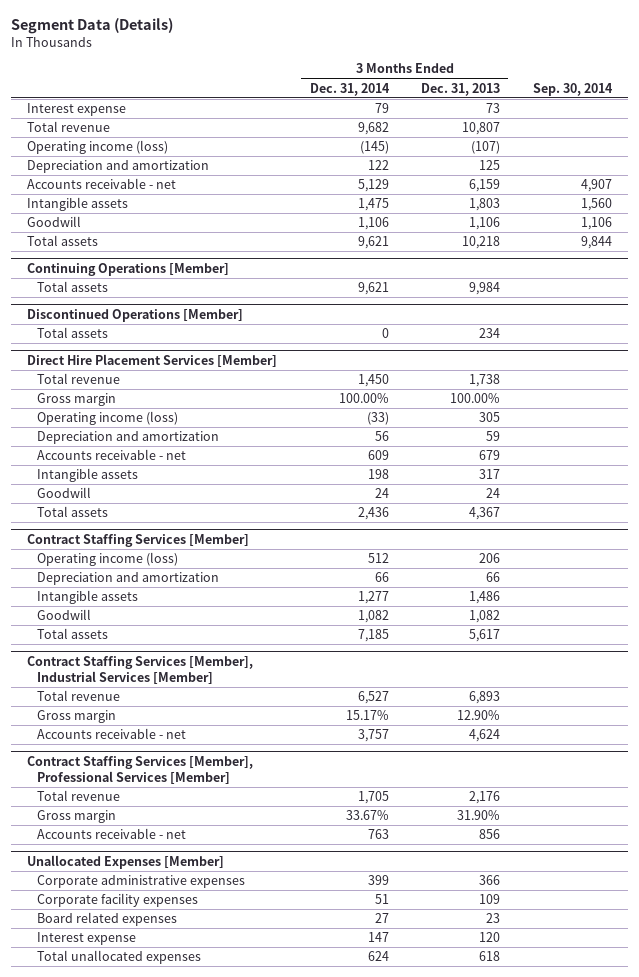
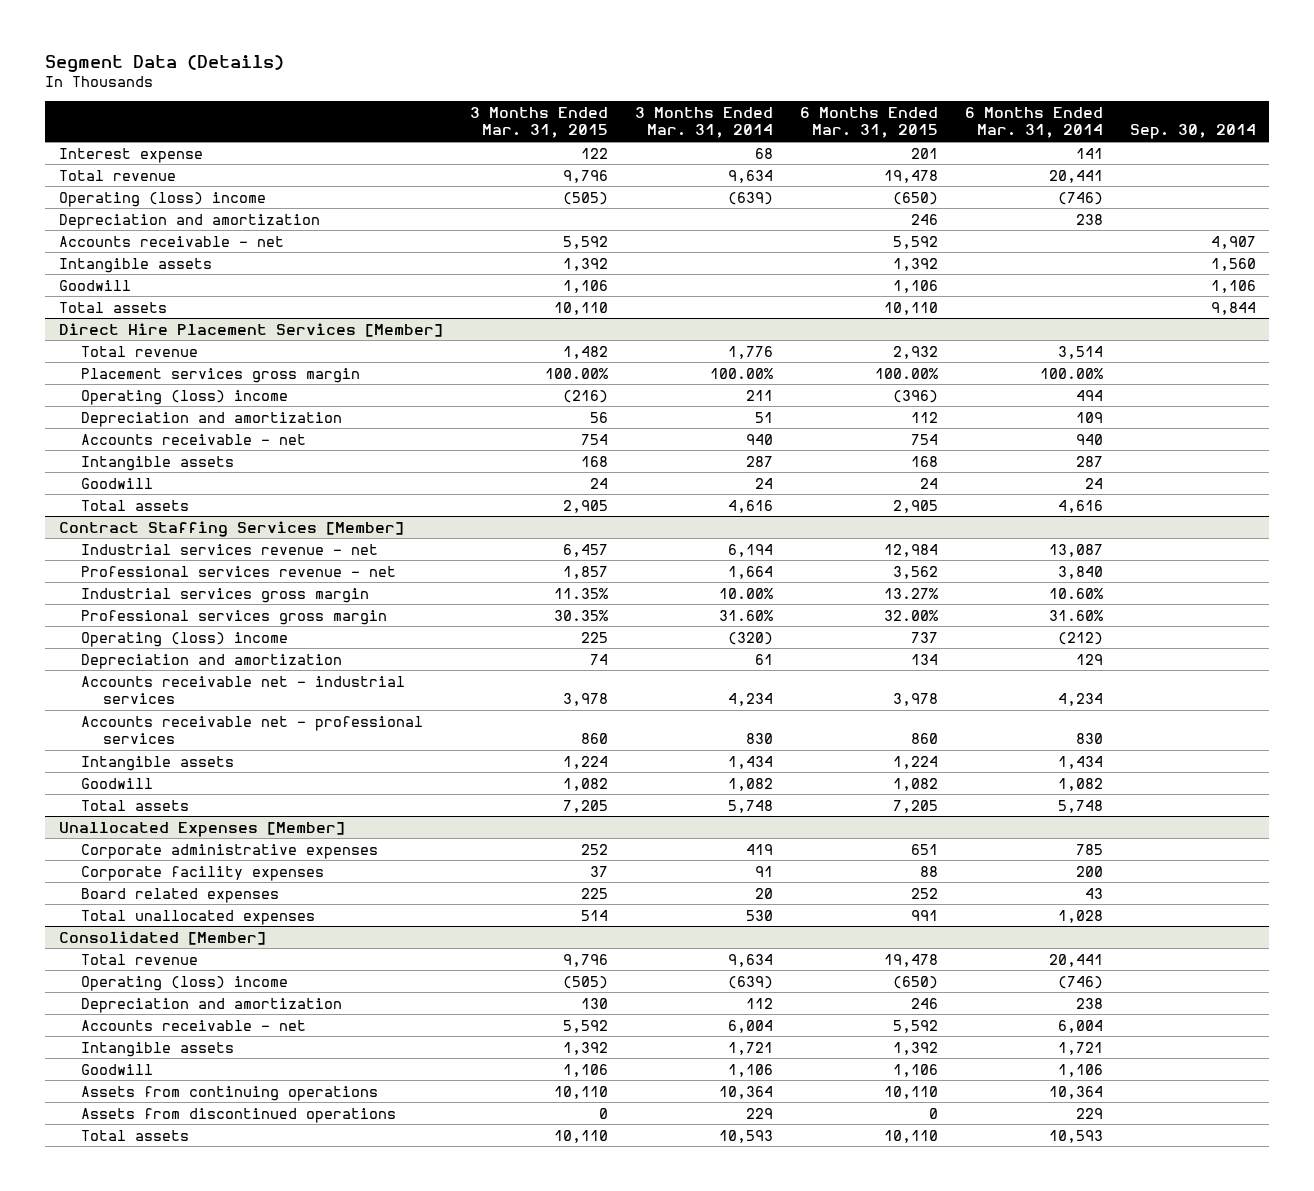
- | 3 Months Ended Dec. 31, 2014 | 3 Months Ended Dec. 31, 2013 | Sep. 30, 2014
+ | 3 Months Ended Mar. 31, 2015 | 3 Months Ended Mar. 31, 2014 | 6 Months Ended Mar. 31, 2015 | 6 Months Ended Mar. 31, 2014 | Sep. 30, 2014
- Operating income (loss) | (145) | (107) |
+ Operating (loss) income | (505) | (639) | (650) | (746) |
- Continuing Operations [Member]
- Total assets | 9,621 | 9,984 |
- Discontinued Operations [Member]
- Total assets | 0 | 234 |
@ Direct Hire Placement Services [Member]
- Gross margin | 100.00% | 100.00% |
- Operating income (loss) | (33) | 305 |
+ Placement services gross margin | 100.00% | 100.00% | 100.00% | 100.00% |
+ Operating (loss) income | (216) | 211 | (396) | 494 |
@ Contract Staffing Services [Member]
- Operating income (loss) | 512 | 206 |
+ Industrial services revenue - net | 6,457 | 6,194 | 12,984 | 13,087 |
+ Professional services revenue - net | 1,857 | 1,664 | 3,562 | 3,840 |
+ Industrial services gross margin | 11.35% | 10.00% | 13.27% | 10.60% |
+ Professional services gross margin | 30.35% | 31.60% | 32.00% | 31.60% |
+ Operating (loss) income | 225 | (320) | 737 | (212) |
+ Accounts receivable net - industrial services | 3,978 | 4,234 | 3,978 | 4,234 |
+ Accounts receivable net - professional services | 860 | 830 | 860 | 830 |
- Contract Staffing Services [Member], Industrial Services [Member]
- Total revenue | 6,527 | 6,893 |
- Gross margin | 15.17% | 12.90% |
- Accounts receivable - net | 3,757 | 4,624 |
- Contract Staffing Services [Member], Professional Services [Member]
- Total revenue | 1,705 | 2,176 |
- Gross margin | 33.67% | 31.90% |
- Accounts receivable - net | 763 | 856 |
@ Unallocated Expenses [Member]
- Interest expense | 147 | 120 |
+ Consolidated [Member]
+ Total revenue | 9,796 | 9,634 | 19,478 | 20,441 |
+ Operating (loss) income | (505) | (639) | (650) | (746) |
+ Depreciation and amortization | 130 | 112 | 246 | 238 |
+ Accounts receivable - net | 5,592 | 6,004 | 5,592 | 6,004 |
+ Intangible assets | 1,392 | 1,721 | 1,392 | 1,721 |
+ Goodwill | 1,106 | 1,106 | 1,106 | 1,106 |
+ Assets from continuing operations | 10,110 | 10,364 | 10,110 | 10,364 |
+ Assets from discontinued operations | 0 | 229 | 0 | 229 |
+ Total assets | 10,110 | 10,593 | 10,110 | 10,593 |

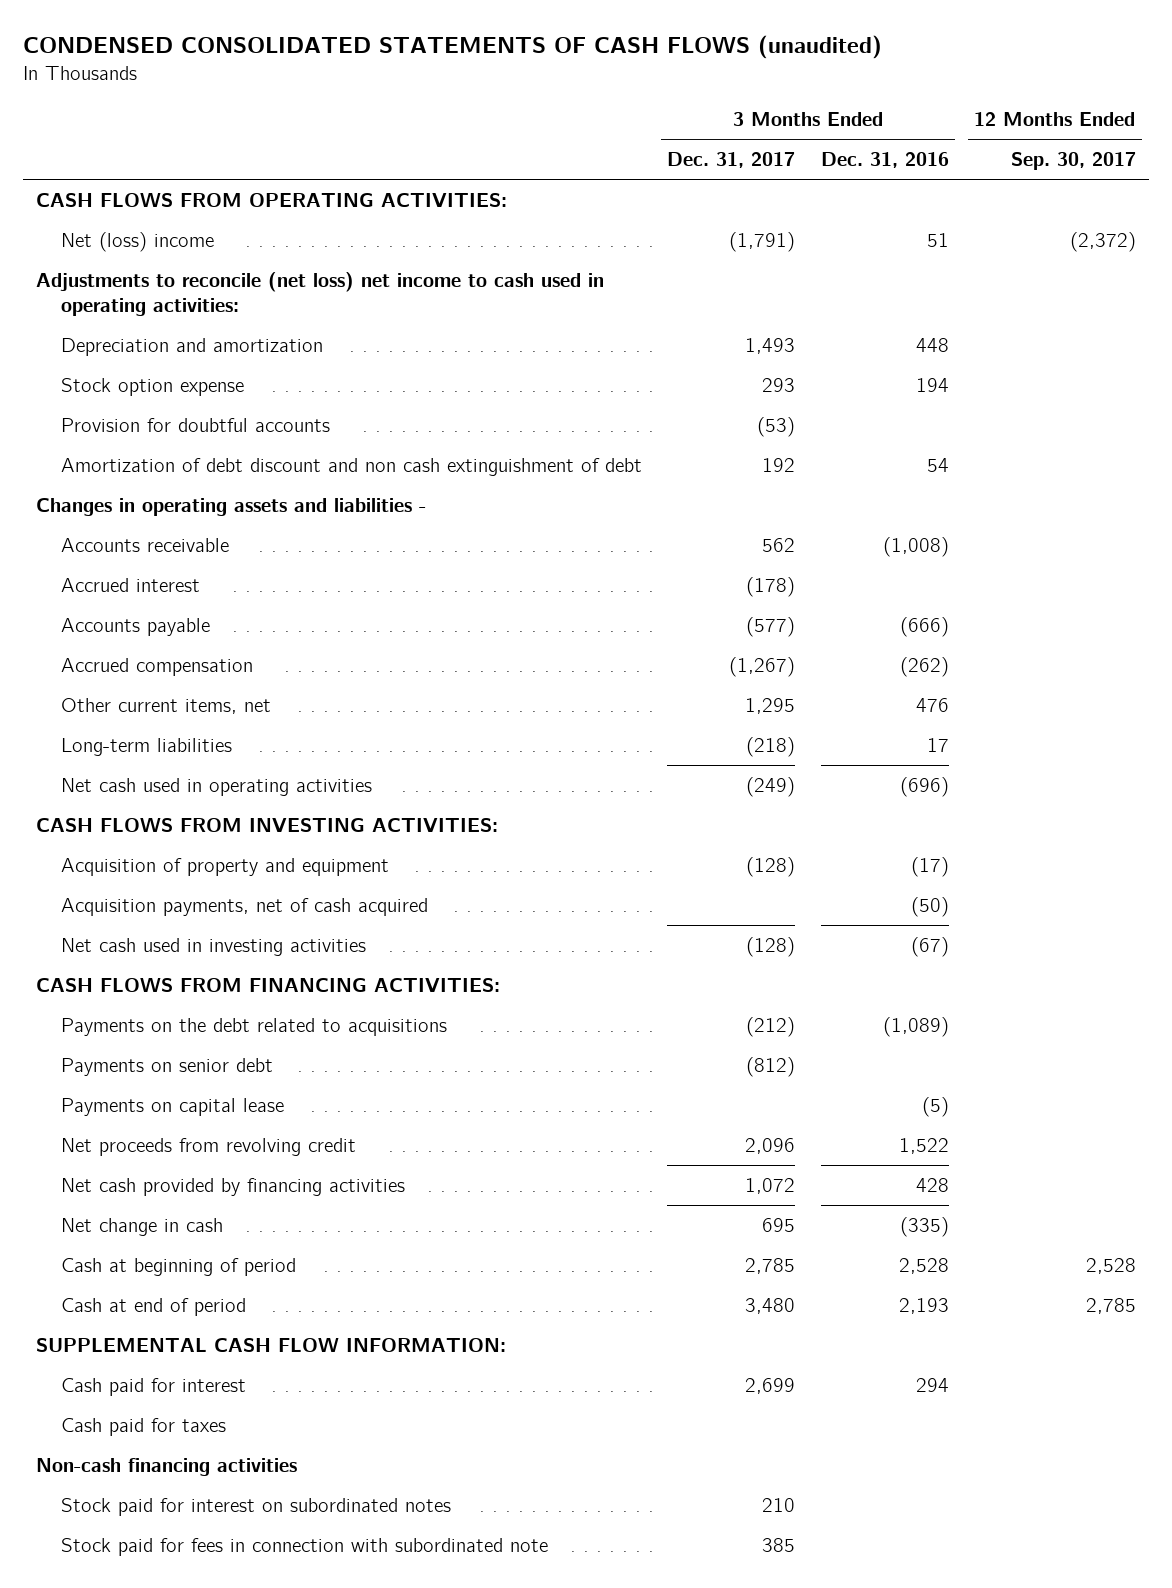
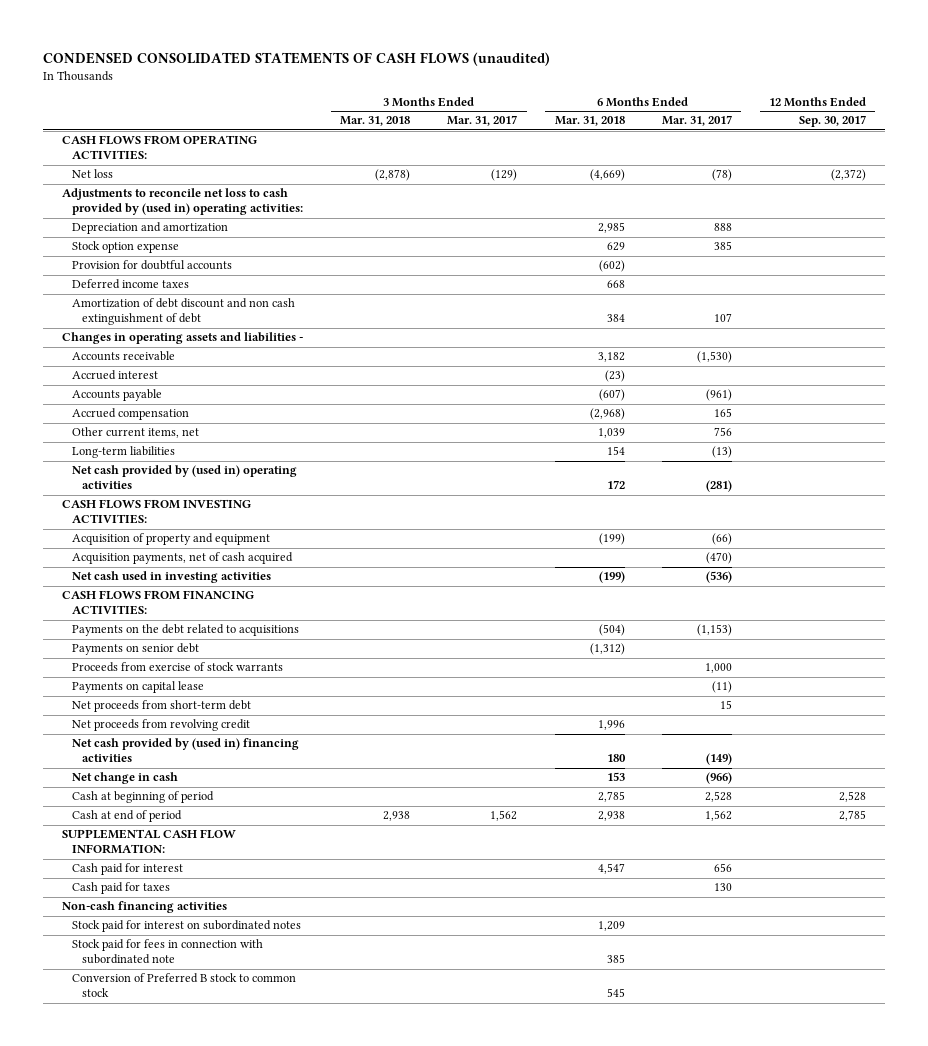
- | 3 Months Ended Dec. 31, 2017 | 3 Months Ended Dec. 31, 2016 | 12 Months Ended Sep. 30, 2017
+ | 3 Months Ended Mar. 31, 2018 | 3 Months Ended Mar. 31, 2017 | 6 Months Ended Mar. 31, 2018 | 6 Months Ended Mar. 31, 2017 | 12 Months Ended Sep. 30, 2017
- Net (loss) income | (1,791) | 51 | (2,372)
- Adjustments to reconcile (net loss) net income to cash used in operating activities:
+ Net loss | (2,878) | (129) | (4,669) | (78) | (2,372)
+ Adjustments to reconcile net loss to cash provided by (used in) operating activities:
+ Deferred income taxes | | | 668 | |
- Net cash used in operating activities | (249) | (696) |
+ Net cash provided by (used in) operating activities | | | 172 | (281) |
+ Proceeds from exercise of stock warrants | | | | 1,000 |
+ Net proceeds from short-term debt | | | | 15 |
- Net cash provided by financing activities | 1,072 | 428 |
+ Net cash provided by (used in) financing activities | | | 180 | (149) |
+ Conversion of Preferred B stock to common stock | | | 545 | |

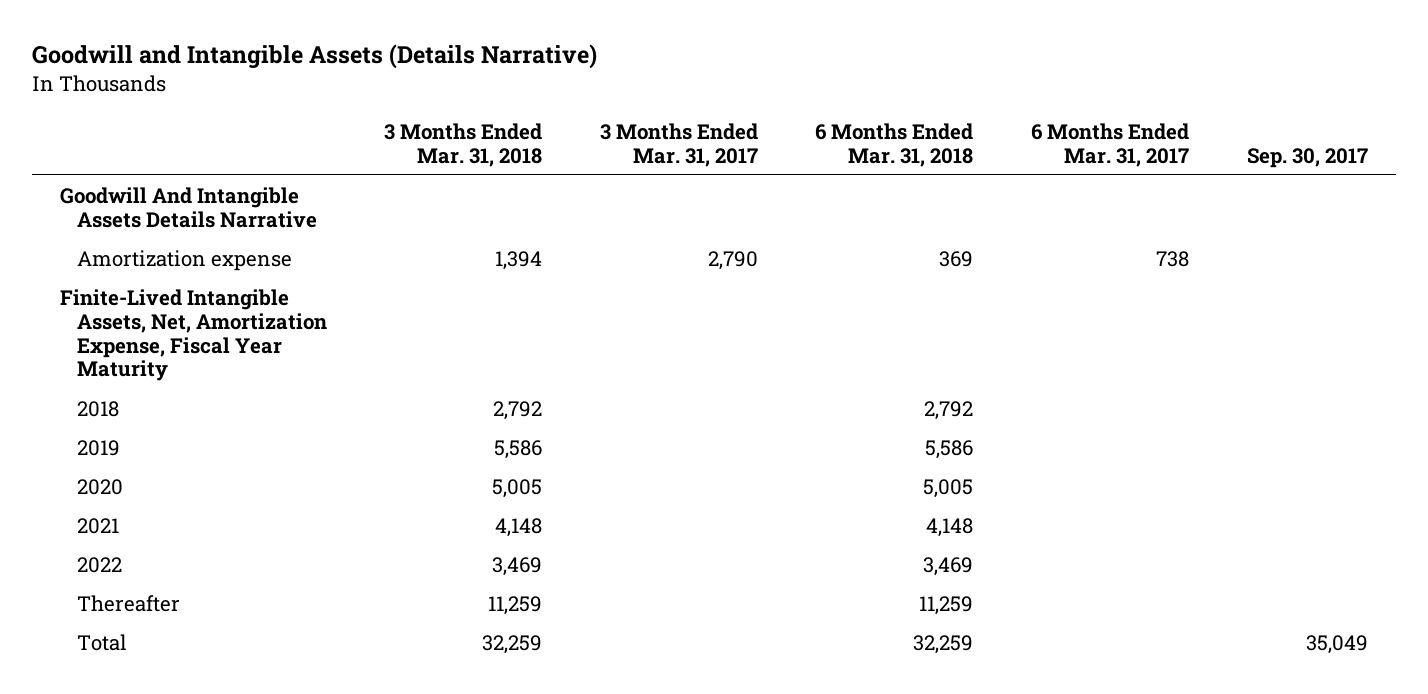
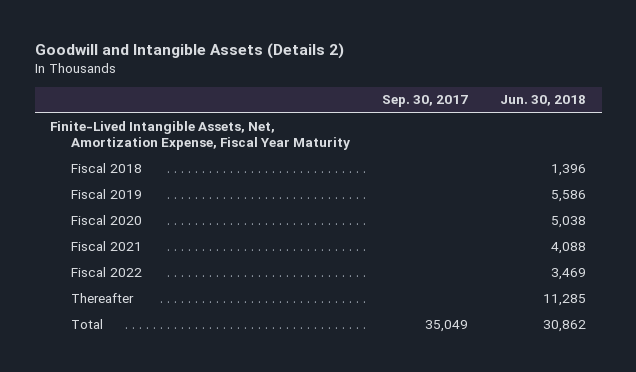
- Goodwill and Intangible Assets (Details Narrative)
+ Goodwill and Intangible Assets (Details 2)
- | 3 Months Ended Mar. 31, 2018 | 3 Months Ended Mar. 31, 2017 | 6 Months Ended Mar. 31, 2018 | 6 Months Ended Mar. 31, 2017 | Sep. 30, 2017
+ | Sep. 30, 2017 | Jun. 30, 2018
- Goodwill And Intangible Assets Details Narrative
- Amortization expense | 1,394 | 2,790 | 369 | 738 |
- 2018 | 2,792 | | 2,792 | |
- 2019 | 5,586 | | 5,586 | |
- 2020 | 5,005 | | 5,005 | |
- 2021 | 4,148 | | 4,148 | |
- 2022 | 3,469 | | 3,469 | |
+ Fiscal 2018 | | 1,396
+ Fiscal 2019 | | 5,586
+ Fiscal 2020 | | 5,038
+ Fiscal 2021 | | 4,088
+ Fiscal 2022 | | 3,469

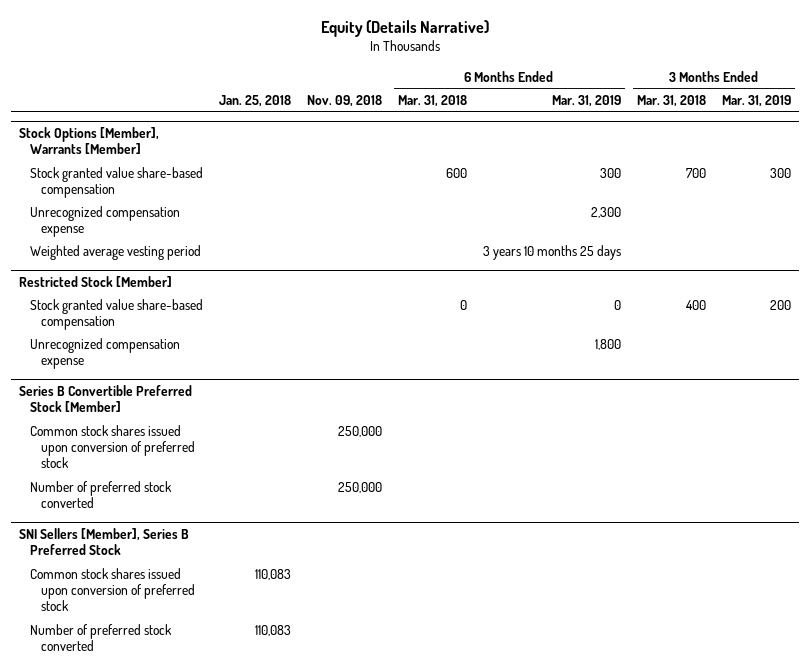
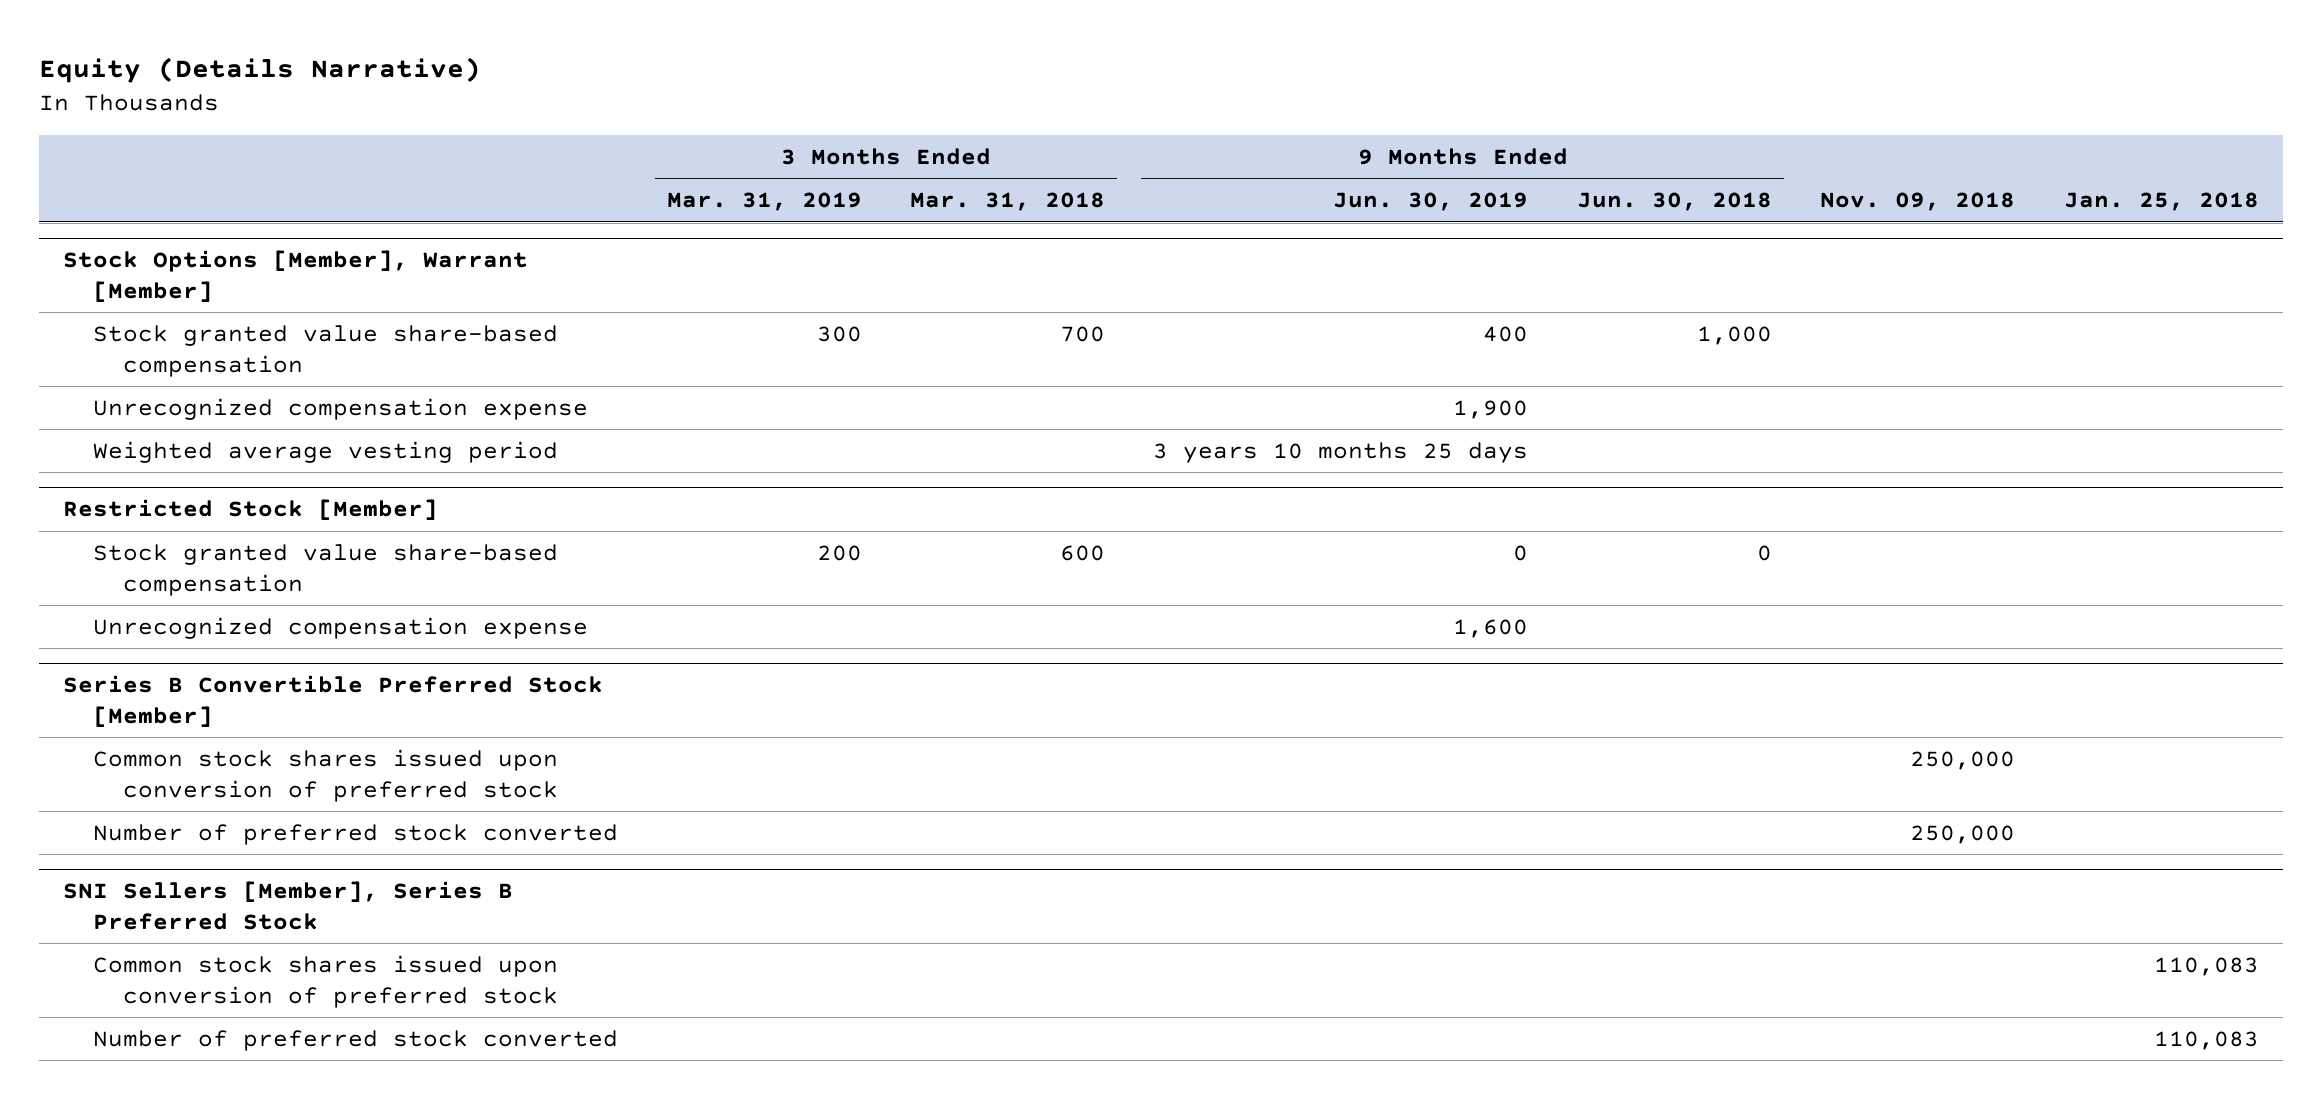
- | Jan. 25, 2018 | Nov. 09, 2018 | 6 Months Ended Mar. 31, 2018 | 6 Months Ended Mar. 31, 2019 | 3 Months Ended Mar. 31, 2018 | 3 Months Ended Mar. 31, 2019
+ | 3 Months Ended Mar. 31, 2019 | 3 Months Ended Mar. 31, 2018 | 9 Months Ended Jun. 30, 2019 | 9 Months Ended Jun. 30, 2018 | Nov. 09, 2018 | Jan. 25, 2018
- Stock Options [Member], Warrants [Member]
+ Stock Options [Member], Warrant [Member]
@ Restricted Stock [Member]
- Stock granted value share-based compensation | | | 0 | 0 | 400 | 200
+ Stock granted value share-based compensation | 200 | 600 | 0 | 0 | |

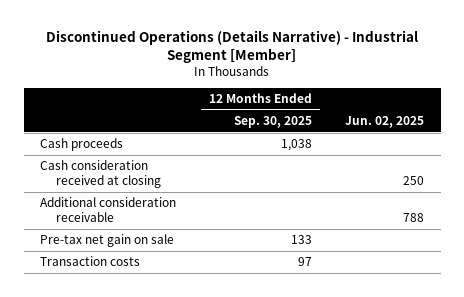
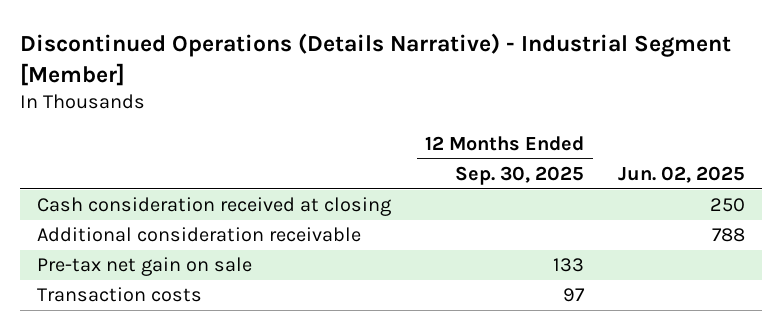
- Cash proceeds | 1,038 |

